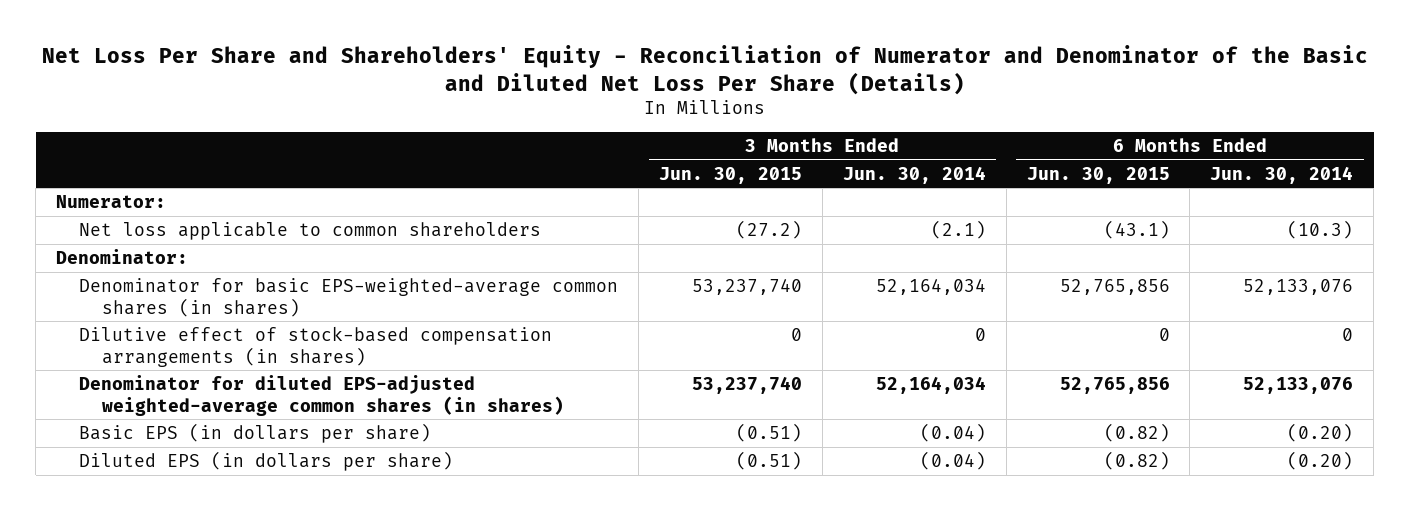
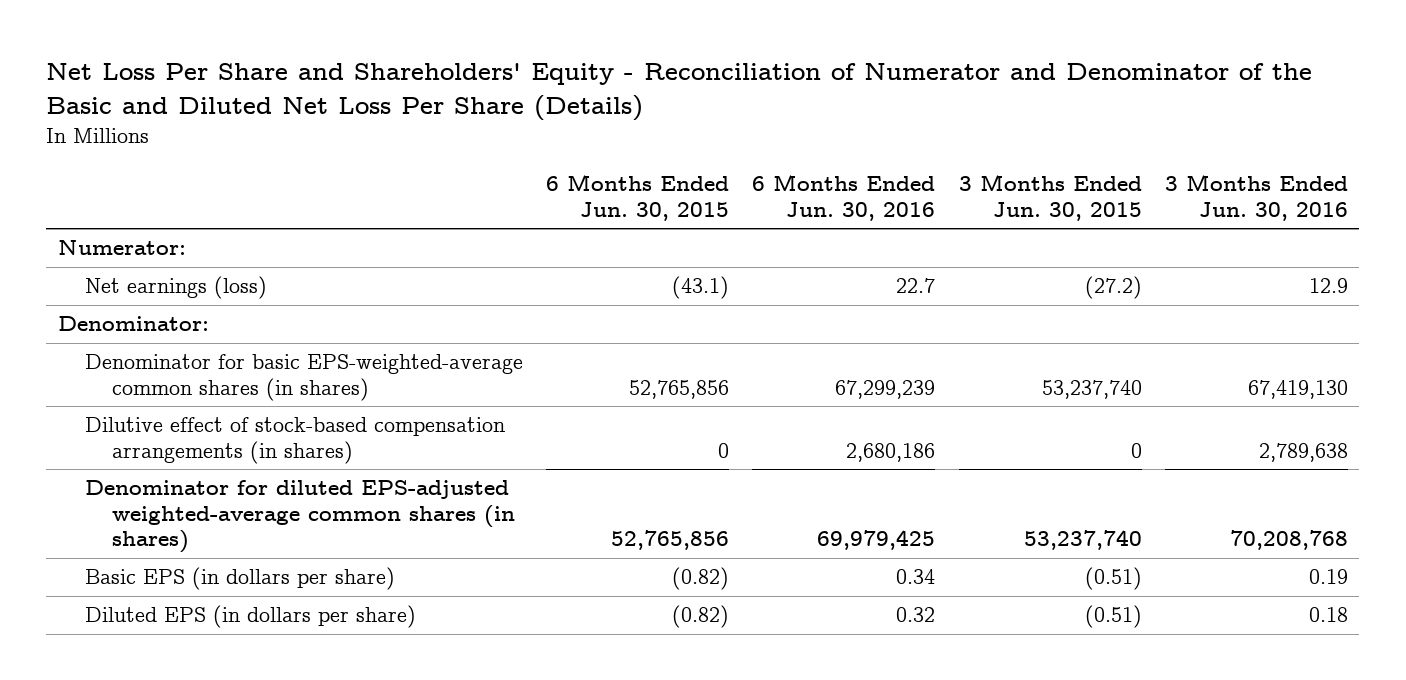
- | 3 Months Ended Jun. 30, 2015 | 3 Months Ended Jun. 30, 2014 | 6 Months Ended Jun. 30, 2015 | 6 Months Ended Jun. 30, 2014
+ | 6 Months Ended Jun. 30, 2015 | 6 Months Ended Jun. 30, 2016 | 3 Months Ended Jun. 30, 2015 | 3 Months Ended Jun. 30, 2016
- Net loss applicable to common shareholders | (27.2) | (2.1) | (43.1) | (10.3)
+ Net earnings (loss) | (43.1) | 22.7 | (27.2) | 12.9

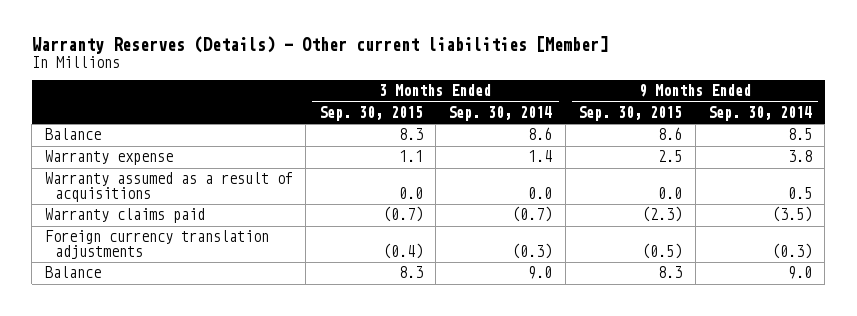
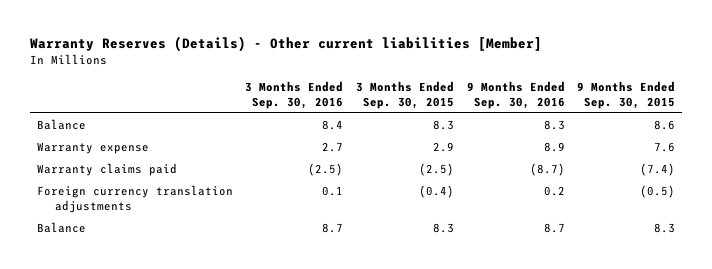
- | 3 Months Ended Sep. 30, 2015 | 3 Months Ended Sep. 30, 2014 | 9 Months Ended Sep. 30, 2015 | 9 Months Ended Sep. 30, 2014
+ | 3 Months Ended Sep. 30, 2016 | 3 Months Ended Sep. 30, 2015 | 9 Months Ended Sep. 30, 2016 | 9 Months Ended Sep. 30, 2015
- Warranty expense | 1.1 | 1.4 | 2.5 | 3.8
- Warranty assumed as a result of acquisitions | 0.0 | 0.0 | 0.0 | 0.5
- Warranty claims paid | (0.7) | (0.7) | (2.3) | (3.5)
+ Warranty expense | 2.7 | 2.9 | 8.9 | 7.6
+ Warranty claims paid | (2.5) | (2.5) | (8.7) | (7.4)

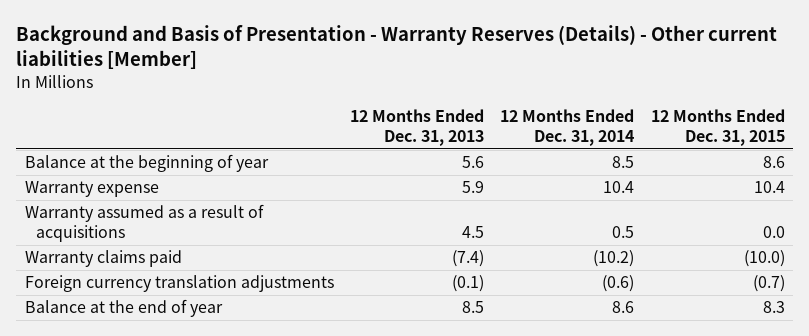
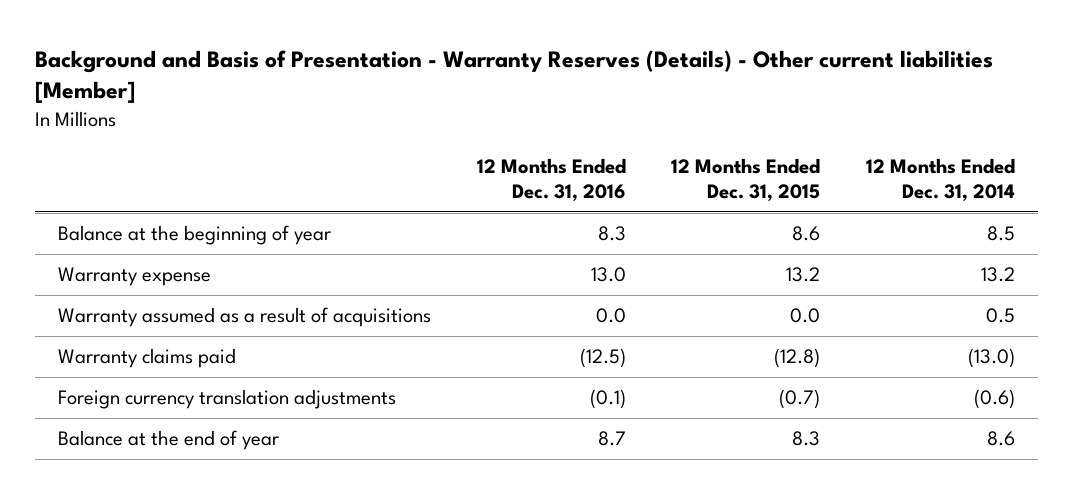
- | 12 Months Ended Dec. 31, 2013 | 12 Months Ended Dec. 31, 2014 | 12 Months Ended Dec. 31, 2015
+ | 12 Months Ended Dec. 31, 2016 | 12 Months Ended Dec. 31, 2015 | 12 Months Ended Dec. 31, 2014
- Warranty expense | 5.9 | 10.4 | 10.4
+ Warranty expense | 13.0 | 13.2 | 13.2
- Warranty claims paid | (7.4) | (10.2) | (10.0)
+ Warranty claims paid | (12.5) | (12.8) | (13.0)

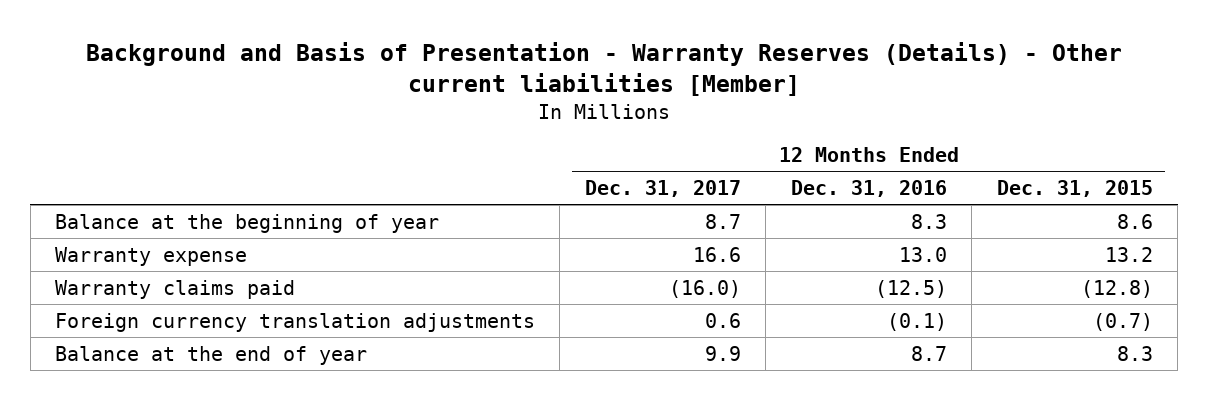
- | 12 Months Ended Dec. 31, 2016 | 12 Months Ended Dec. 31, 2015 | 12 Months Ended Dec. 31, 2014
+ | 12 Months Ended Dec. 31, 2017 | 12 Months Ended Dec. 31, 2016 | 12 Months Ended Dec. 31, 2015
- Warranty assumed as a result of acquisitions | 0.0 | 0.0 | 0.5

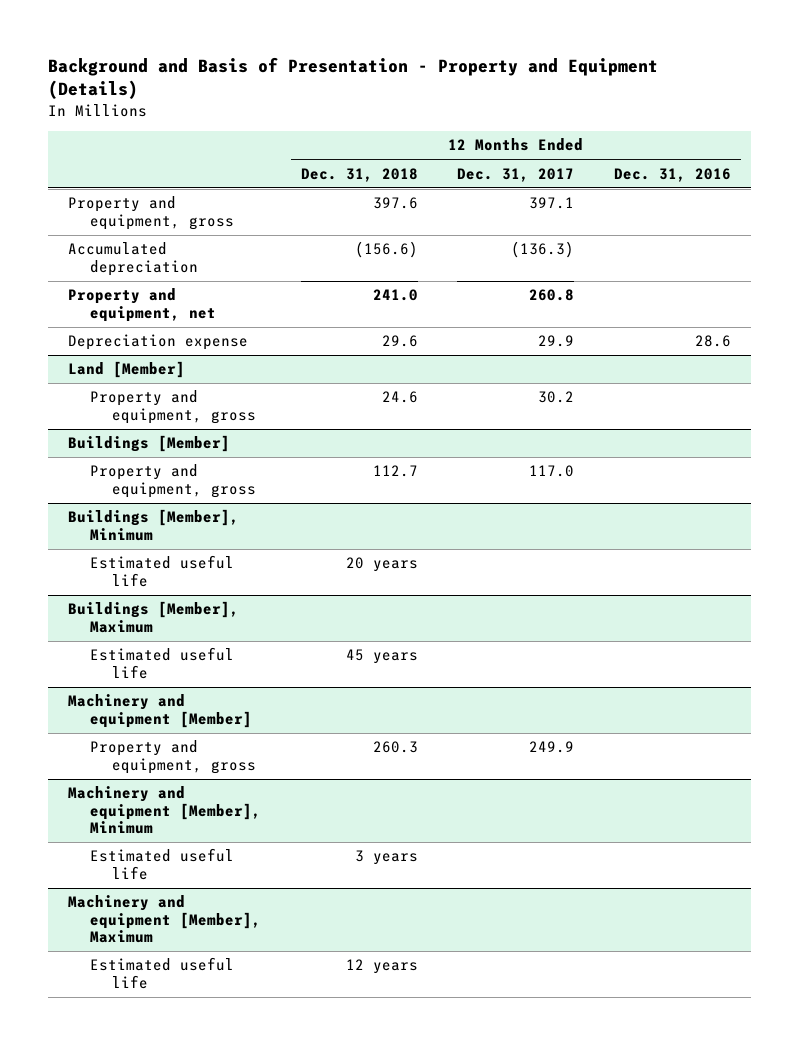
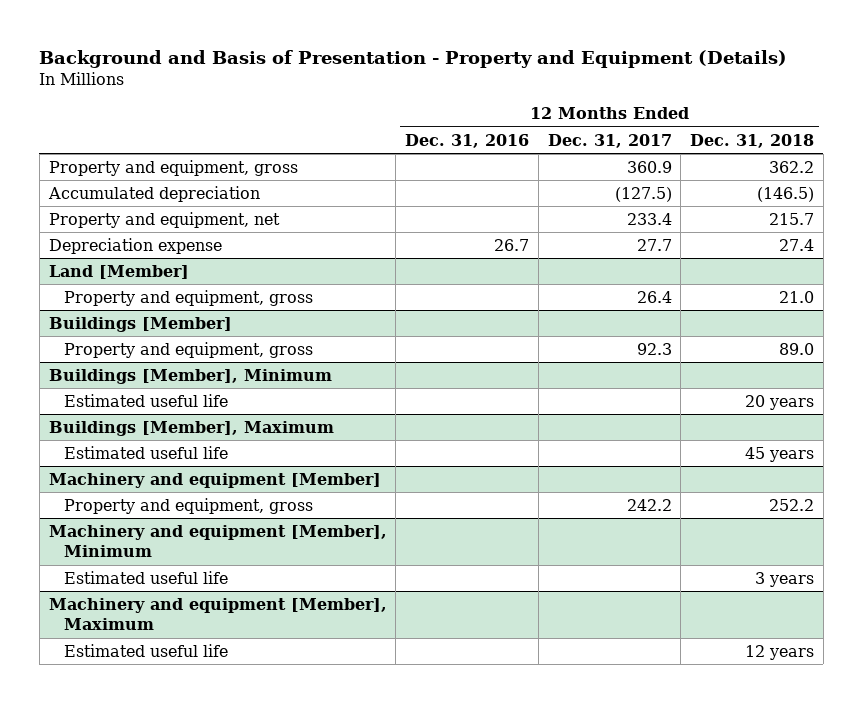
- | 12 Months Ended Dec. 31, 2018 | 12 Months Ended Dec. 31, 2017 | 12 Months Ended Dec. 31, 2016
+ | 12 Months Ended Dec. 31, 2016 | 12 Months Ended Dec. 31, 2017 | 12 Months Ended Dec. 31, 2018
- Property and equipment, gross | 397.6 | 397.1 |
- Accumulated depreciation | (156.6) | (136.3) |
- Property and equipment, net | 241.0 | 260.8 |
- Depreciation expense | 29.6 | 29.9 | 28.6
+ Property and equipment, gross | | 360.9 | 362.2
+ Accumulated depreciation | | (127.5) | (146.5)
+ Property and equipment, net | | 233.4 | 215.7
+ Depreciation expense | 26.7 | 27.7 | 27.4
@ Land [Member]
- Property and equipment, gross | 24.6 | 30.2 |
+ Property and equipment, gross | | 26.4 | 21.0
@ Buildings [Member]
- Property and equipment, gross | 112.7 | 117.0 |
+ Property and equipment, gross | | 92.3 | 89.0
@ Machinery and equipment [Member]
- Property and equipment, gross | 260.3 | 249.9 |
+ Property and equipment, gross | | 242.2 | 252.2

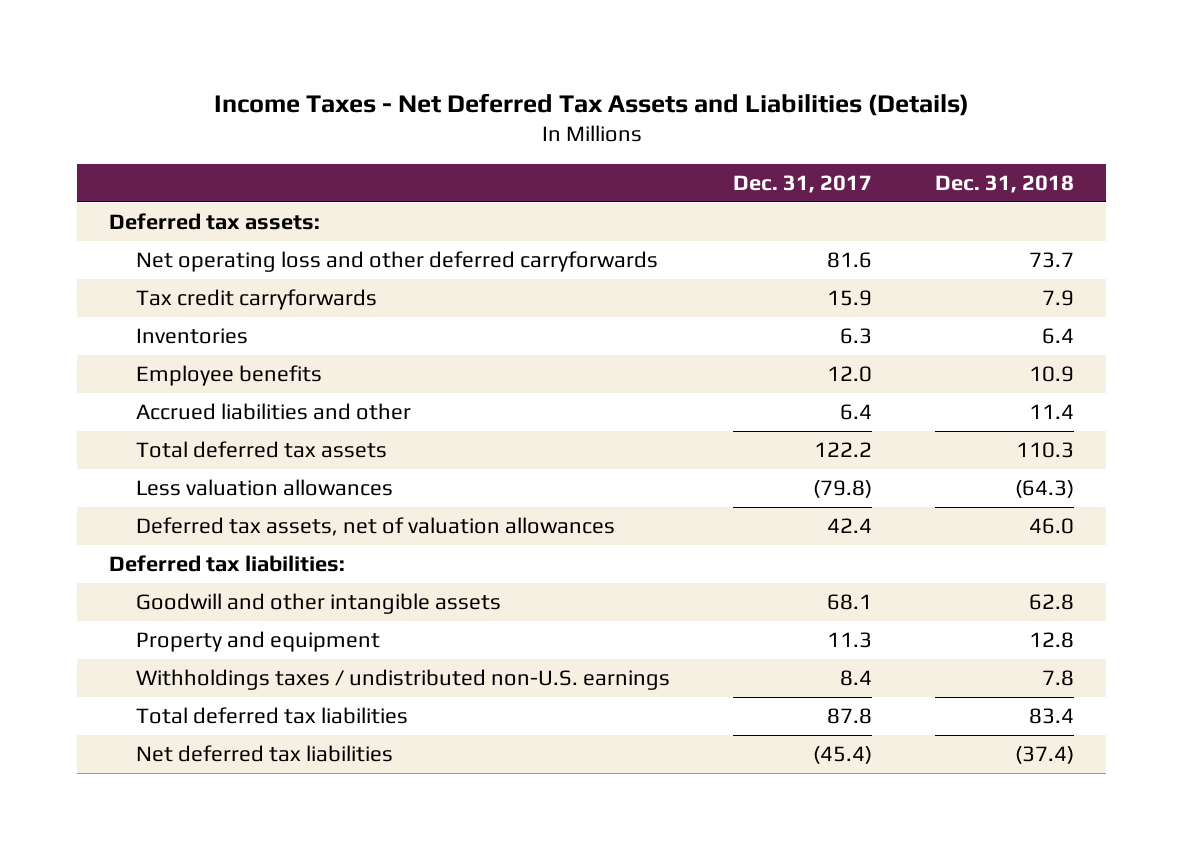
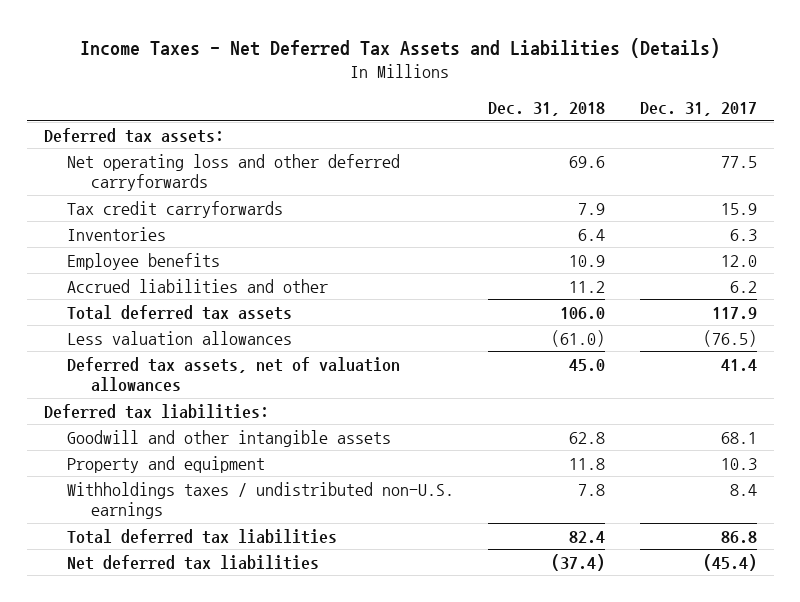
- | Dec. 31, 2017 | Dec. 31, 2018
+ | Dec. 31, 2018 | Dec. 31, 2017
- Net operating loss and other deferred carryforwards | 81.6 | 73.7
+ Net operating loss and other deferred carryforwards | 69.6 | 77.5
- Accrued liabilities and other | 6.4 | 11.4
- Total deferred tax assets | 122.2 | 110.3
- Less valuation allowances | (79.8) | (64.3)
- Deferred tax assets, net of valuation allowances | 42.4 | 46.0
+ Accrued liabilities and other | 11.2 | 6.2
+ Total deferred tax assets | 106.0 | 117.9
+ Less valuation allowances | (61.0) | (76.5)
+ Deferred tax assets, net of valuation allowances | 45.0 | 41.4
- Property and equipment | 11.3 | 12.8
+ Property and equipment | 11.8 | 10.3
- Total deferred tax liabilities | 87.8 | 83.4
+ Total deferred tax liabilities | 82.4 | 86.8

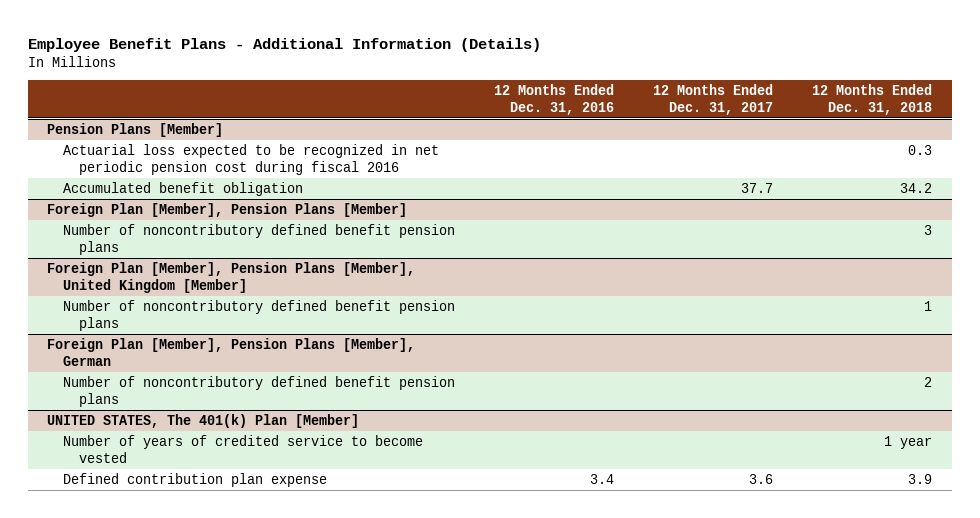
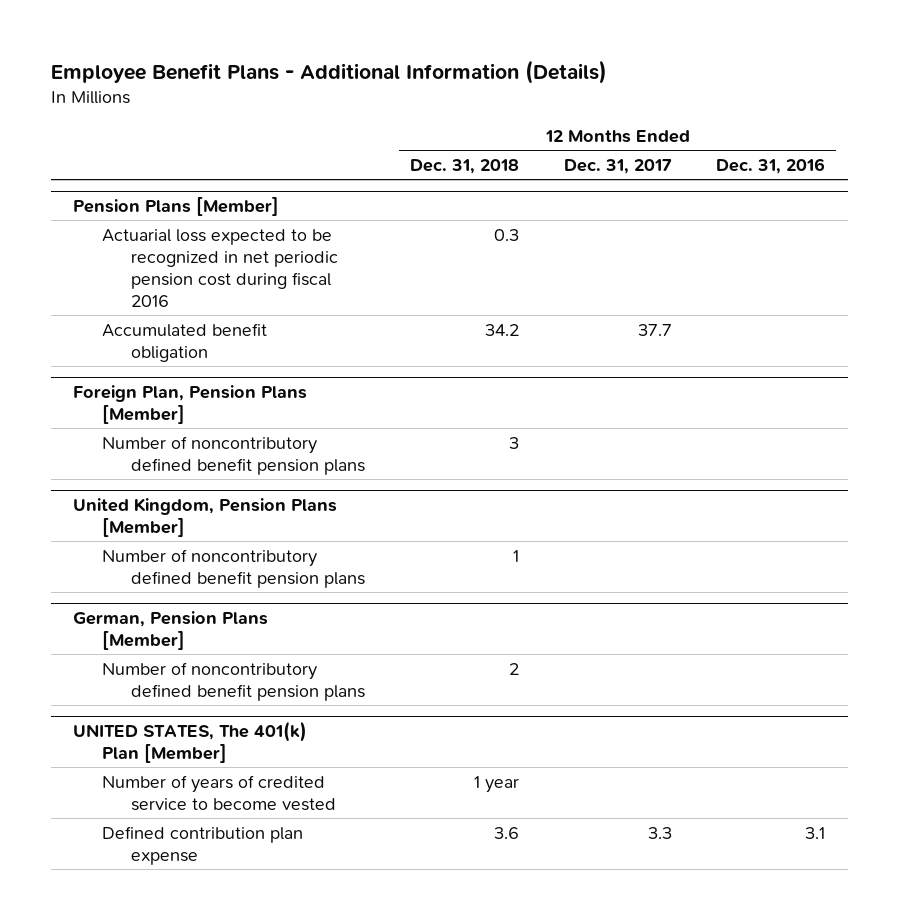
- | 12 Months Ended Dec. 31, 2016 | 12 Months Ended Dec. 31, 2017 | 12 Months Ended Dec. 31, 2018
+ | 12 Months Ended Dec. 31, 2018 | 12 Months Ended Dec. 31, 2017 | 12 Months Ended Dec. 31, 2016
- Foreign Plan [Member], Pension Plans [Member]
+ Foreign Plan, Pension Plans [Member]
- Foreign Plan [Member], Pension Plans [Member], United Kingdom [Member]
+ United Kingdom, Pension Plans [Member]
- Foreign Plan [Member], Pension Plans [Member], German
+ German, Pension Plans [Member]
@ UNITED STATES, The 401(k) Plan [Member]
- Defined contribution plan expense | 3.4 | 3.6 | 3.9
+ Defined contribution plan expense | 3.6 | 3.3 | 3.1

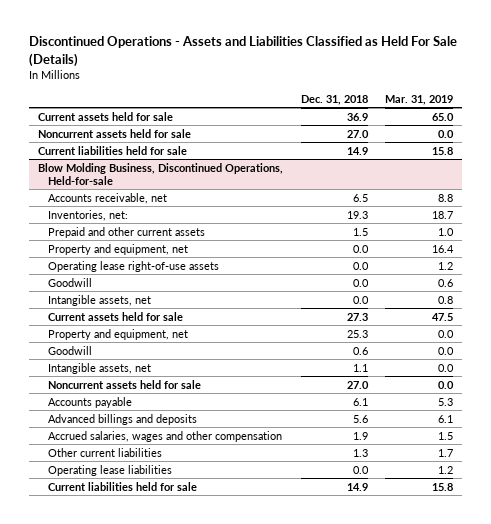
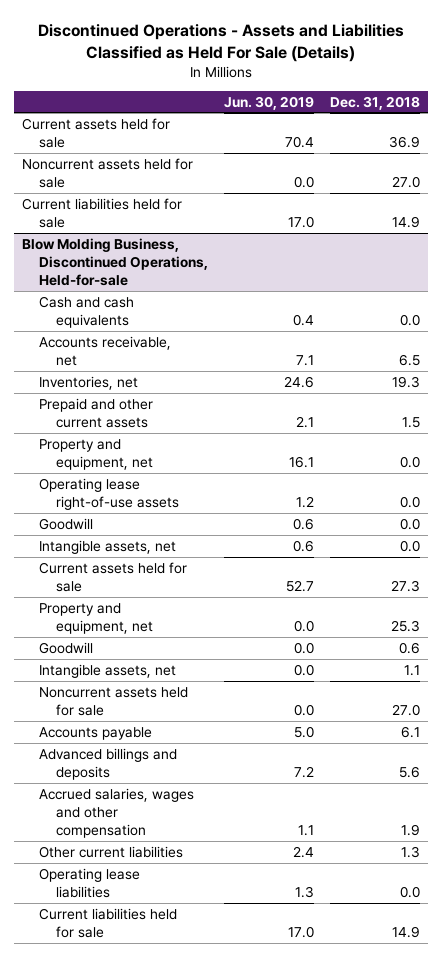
- | Dec. 31, 2018 | Mar. 31, 2019
+ | Jun. 30, 2019 | Dec. 31, 2018
@ Blow Molding Business, Discontinued Operations, Held-for-sale
+ Cash and cash equivalents | 0.4 | 0.0
- Inventories, net: | 19.3 | 18.7
+ Inventories, net | 24.6 | 19.3

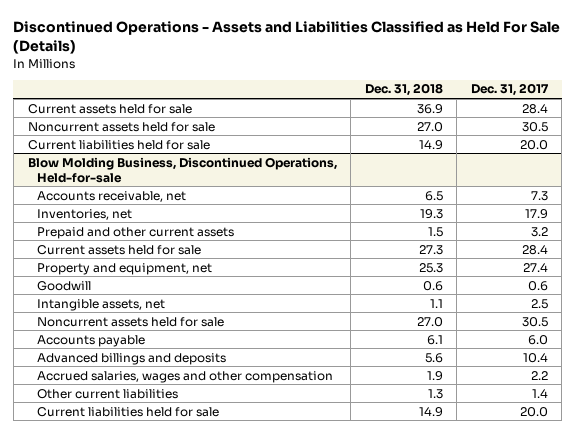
- | Jun. 30, 2019 | Dec. 31, 2018
+ | Dec. 31, 2018 | Dec. 31, 2017
@ Blow Molding Business, Discontinued Operations, Held-for-sale
- Cash and cash equivalents | 0.4 | 0.0
- Property and equipment, net | 16.1 | 0.0
- Operating lease right-of-use assets | 1.2 | 0.0
- Goodwill | 0.6 | 0.0
- Intangible assets, net | 0.6 | 0.0
- Operating lease liabilities | 1.3 | 0.0

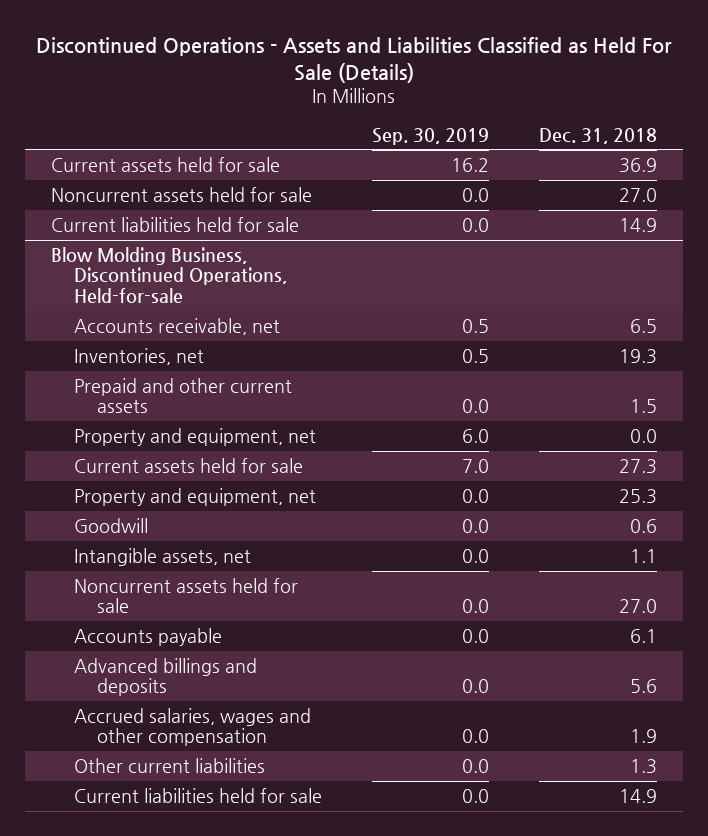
- | Dec. 31, 2018 | Dec. 31, 2017
+ | Sep. 30, 2019 | Dec. 31, 2018
@ Blow Molding Business, Discontinued Operations, Held-for-sale
+ Property and equipment, net | 6.0 | 0.0

